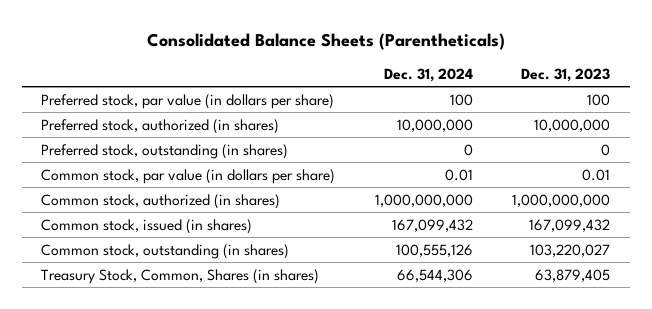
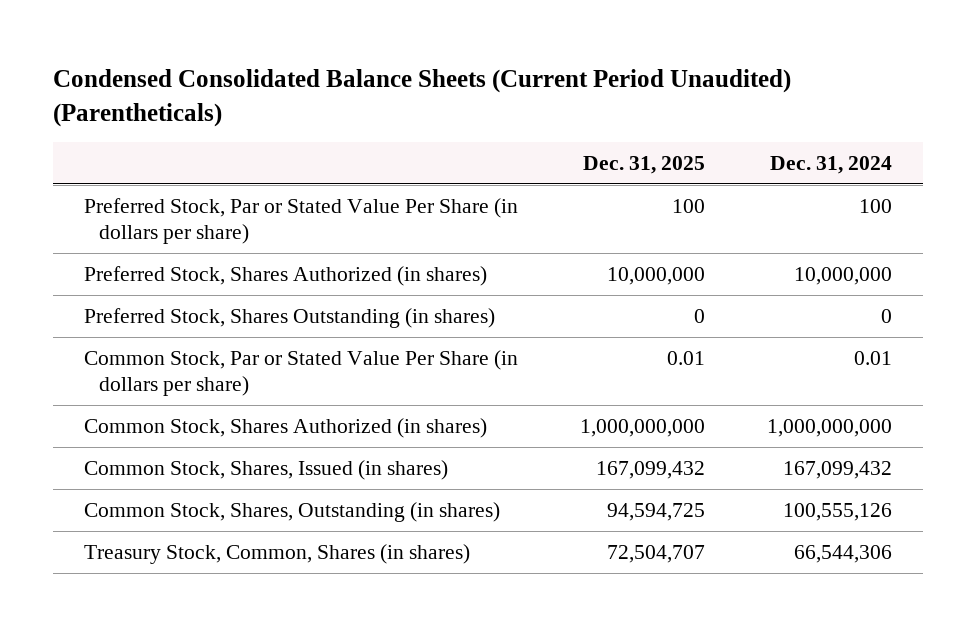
- Consolidated Balance Sheets (Parentheticals)
+ Condensed Consolidated Balance Sheets (Current Period Unaudited) (Parentheticals)
- | Dec. 31, 2024 | Dec. 31, 2023
+ | Dec. 31, 2025 | Dec. 31, 2024
- Preferred stock, par value (in dollars per share) | 100 | 100
- Preferred stock, authorized (in shares) | 10,000,000 | 10,000,000
- Preferred stock, outstanding (in shares) | 0 | 0
- Common stock, par value (in dollars per share) | 0.01 | 0.01
- Common stock, authorized (in shares) | 1,000,000,000 | 1,000,000,000
- Common stock, issued (in shares) | 167,099,432 | 167,099,432
- Common stock, outstanding (in shares) | 100,555,126 | 103,220,027
+ Preferred Stock, Par or Stated Value Per Share (in dollars per share) | 100 | 100
+ Preferred Stock, Shares Authorized (in shares) | 10,000,000 | 10,000,000
+ Preferred Stock, Shares Outstanding (in shares) | 0 | 0
+ Common Stock, Par or Stated Value Per Share (in dollars per share) | 0.01 | 0.01
+ Common Stock, Shares Authorized (in shares) | 1,000,000,000 | 1,000,000,000
+ Common Stock, Shares, Issued (in shares) | 167,099,432 | 167,099,432
+ Common Stock, Shares, Outstanding (in shares) | 94,594,725 | 100,555,126

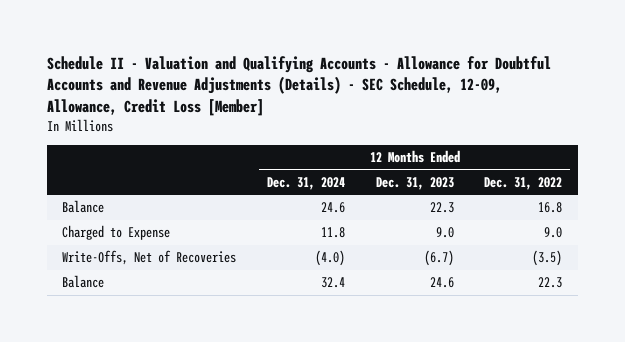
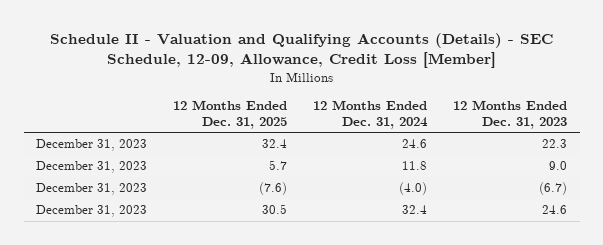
- Schedule II - Valuation and Qualifying Accounts - Allowance for Doubtful Accounts and Revenue Adjustments (Details) - SEC Schedule, 12-09, Allowance, Credit Loss [Member]
+ Schedule II - Valuation and Qualifying Accounts (Details) - SEC Schedule, 12-09, Allowance, Credit Loss [Member]
- | 12 Months Ended Dec. 31, 2024 | 12 Months Ended Dec. 31, 2023 | 12 Months Ended Dec. 31, 2022
+ | 12 Months Ended Dec. 31, 2025 | 12 Months Ended Dec. 31, 2024 | 12 Months Ended Dec. 31, 2023
- Balance | 24.6 | 22.3 | 16.8
- Charged to Expense | 11.8 | 9.0 | 9.0
- Write-Offs, Net of Recoveries | (4.0) | (6.7) | (3.5)
- Balance | 32.4 | 24.6 | 22.3
+ December 31, 2023 | 32.4 | 24.6 | 22.3
+ December 31, 2023 | 5.7 | 11.8 | 9.0
+ December 31, 2023 | (7.6) | (4.0) | (6.7)
+ December 31, 2023 | 30.5 | 32.4 | 24.6

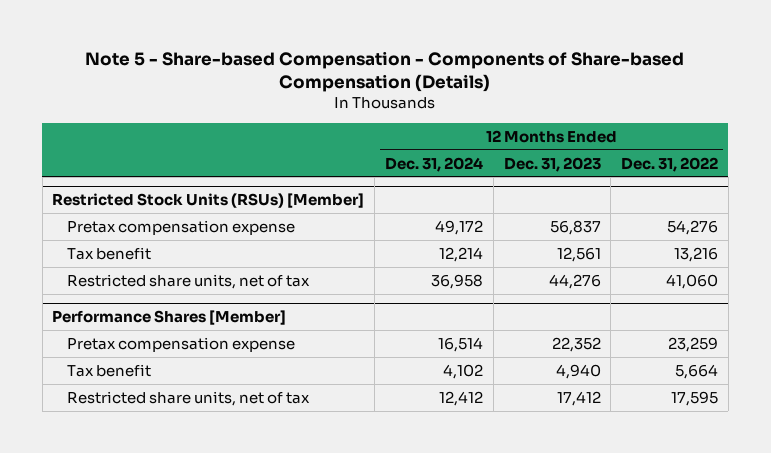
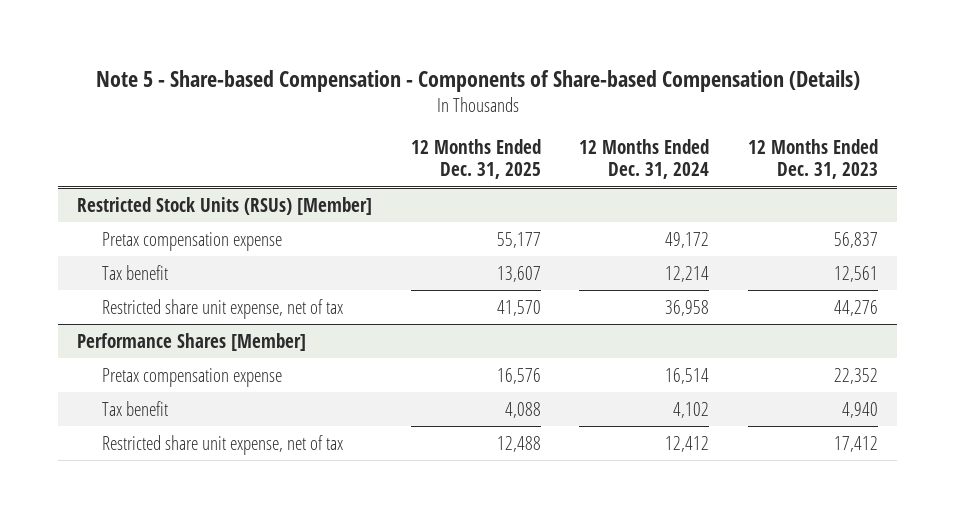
- | 12 Months Ended Dec. 31, 2024 | 12 Months Ended Dec. 31, 2023 | 12 Months Ended Dec. 31, 2022
+ | 12 Months Ended Dec. 31, 2025 | 12 Months Ended Dec. 31, 2024 | 12 Months Ended Dec. 31, 2023
@ Restricted Stock Units (RSUs) [Member]
- Restricted share units, net of tax | 36,958 | 44,276 | 41,060
+ Restricted share unit expense, net of tax | 41,570 | 36,958 | 44,276
@ Performance Shares [Member]
- Restricted share units, net of tax | 12,412 | 17,412 | 17,595
+ Restricted share unit expense, net of tax | 12,488 | 12,412 | 17,412

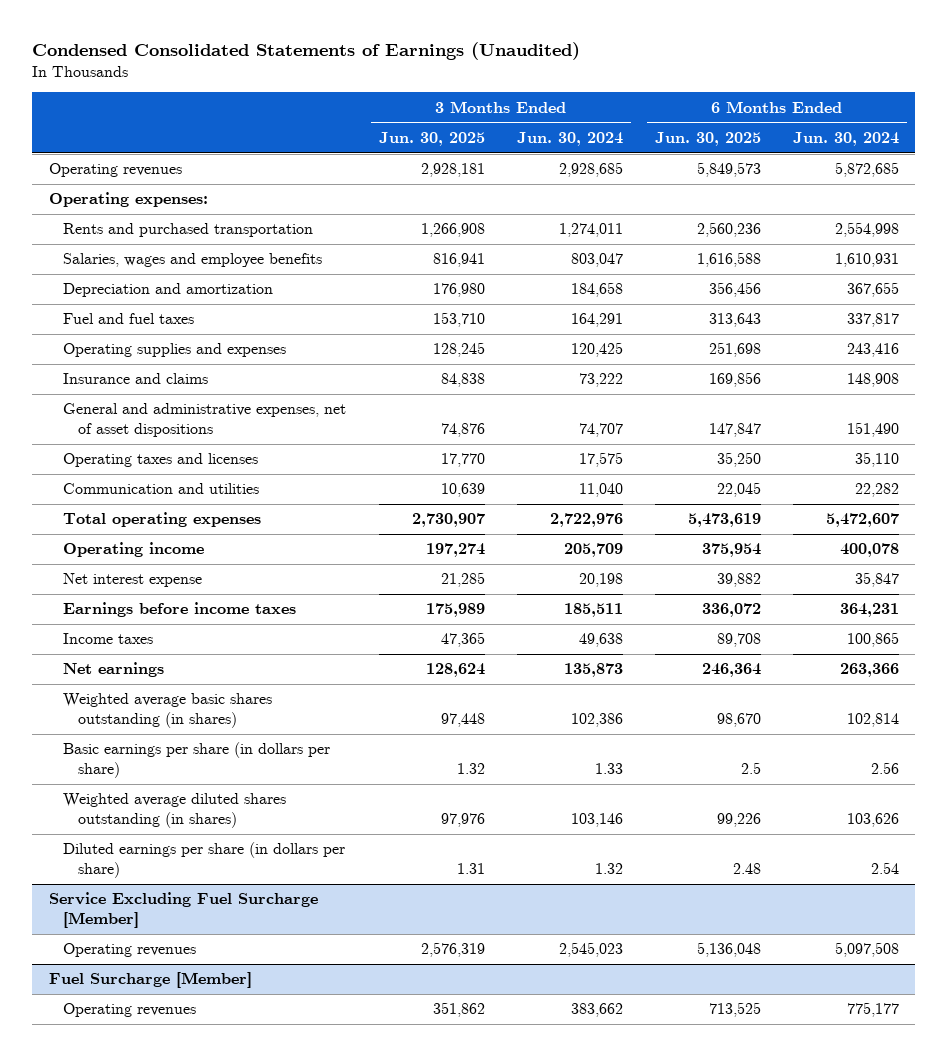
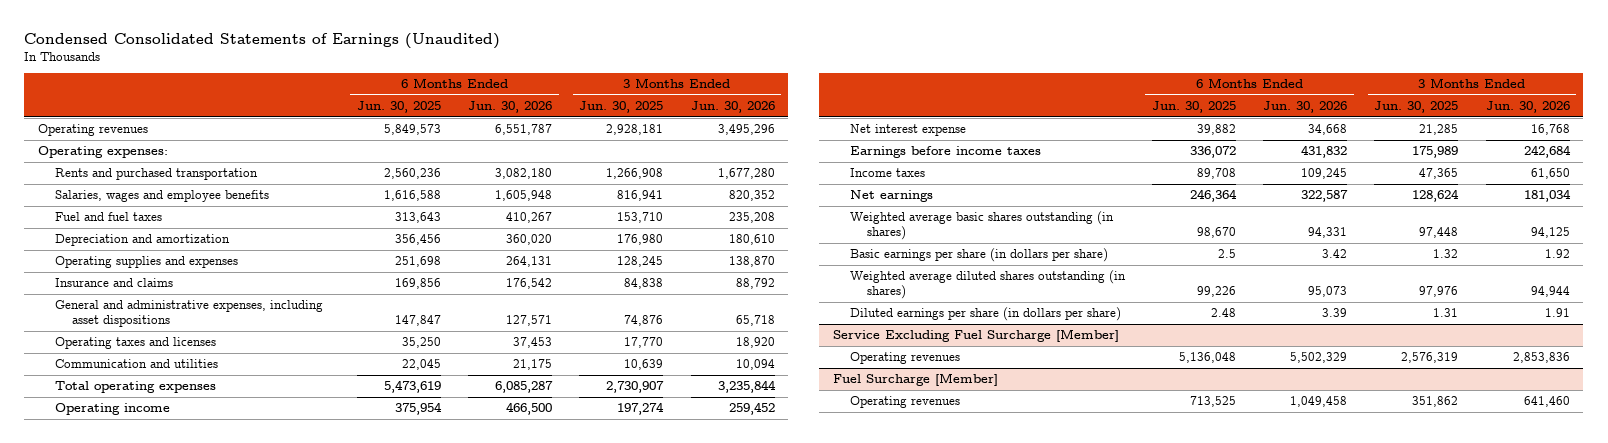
- | 3 Months Ended Jun. 30, 2025 | 3 Months Ended Jun. 30, 2024 | 6 Months Ended Jun. 30, 2025 | 6 Months Ended Jun. 30, 2024
+ | 6 Months Ended Jun. 30, 2025 | 6 Months Ended Jun. 30, 2026 | 3 Months Ended Jun. 30, 2025 | 3 Months Ended Jun. 30, 2026
moved down: Depreciation and amortization | 356,456 | 360,020 | 176,980 | 180,610
- General and administrative expenses, net of asset dispositions | 74,876 | 74,707 | 147,847 | 151,490
+ General and administrative expenses, including asset dispositions | 147,847 | 127,571 | 74,876 | 65,718

